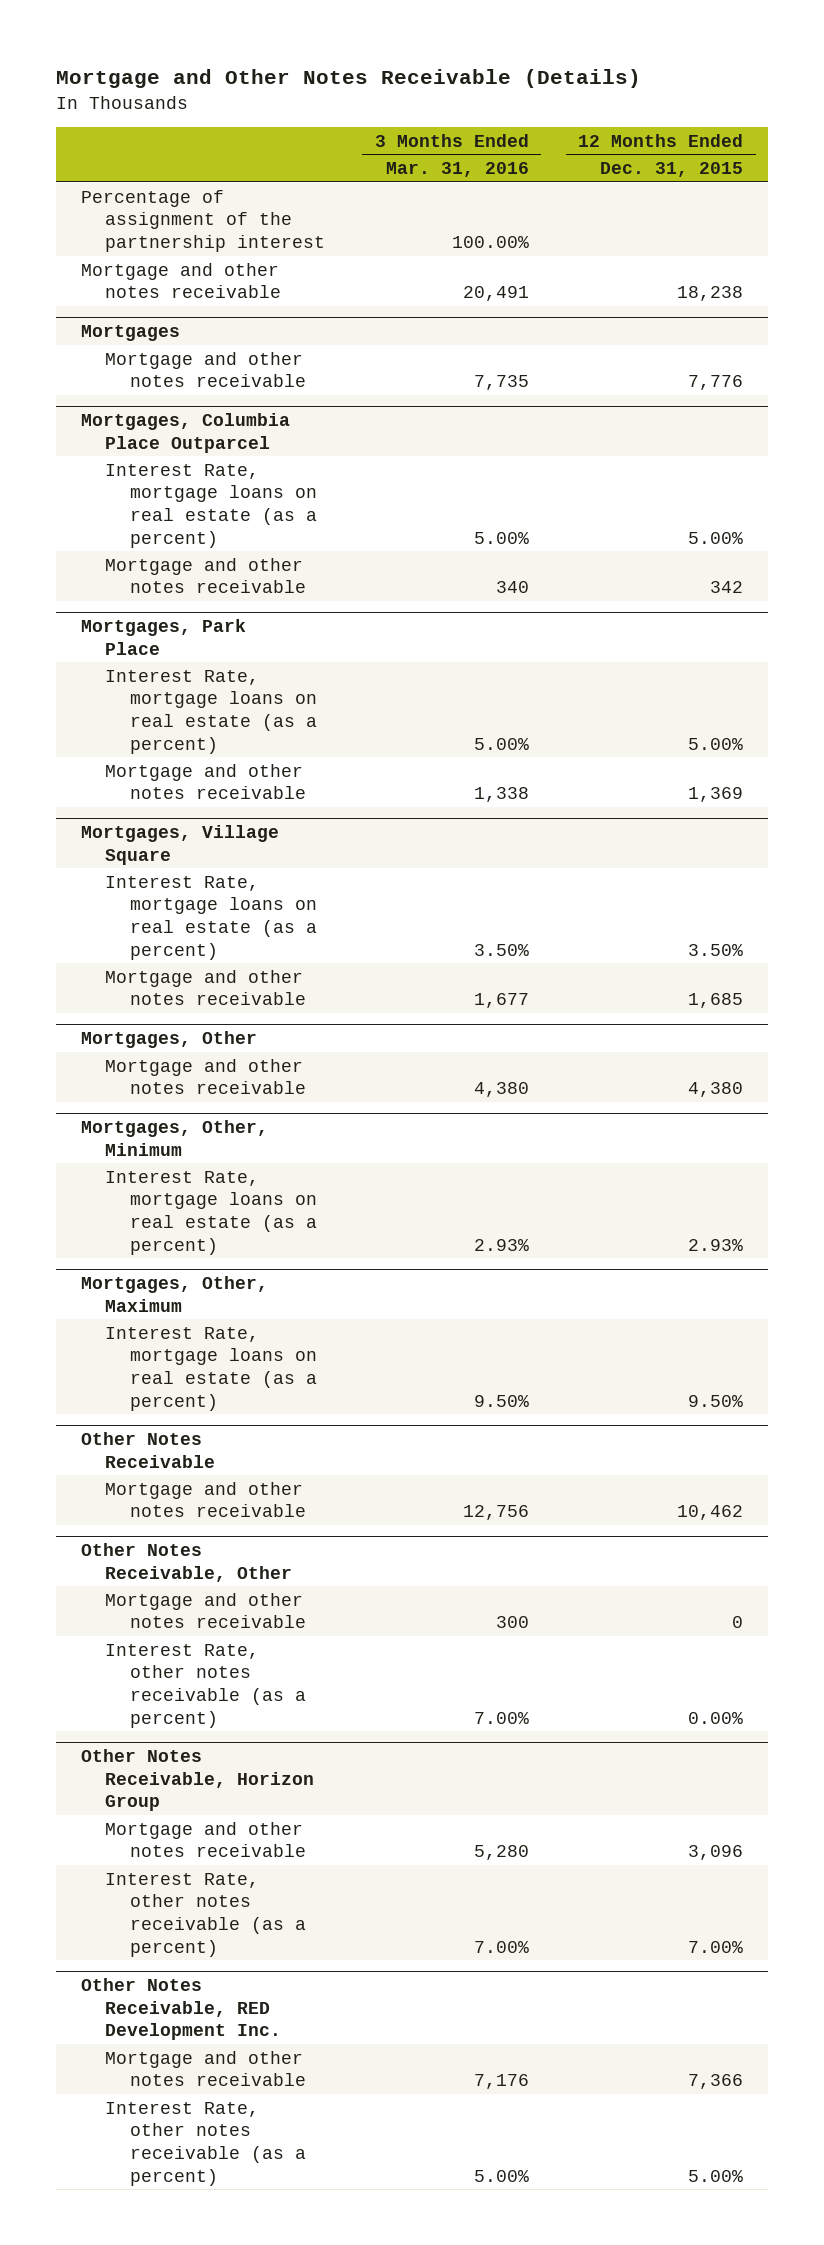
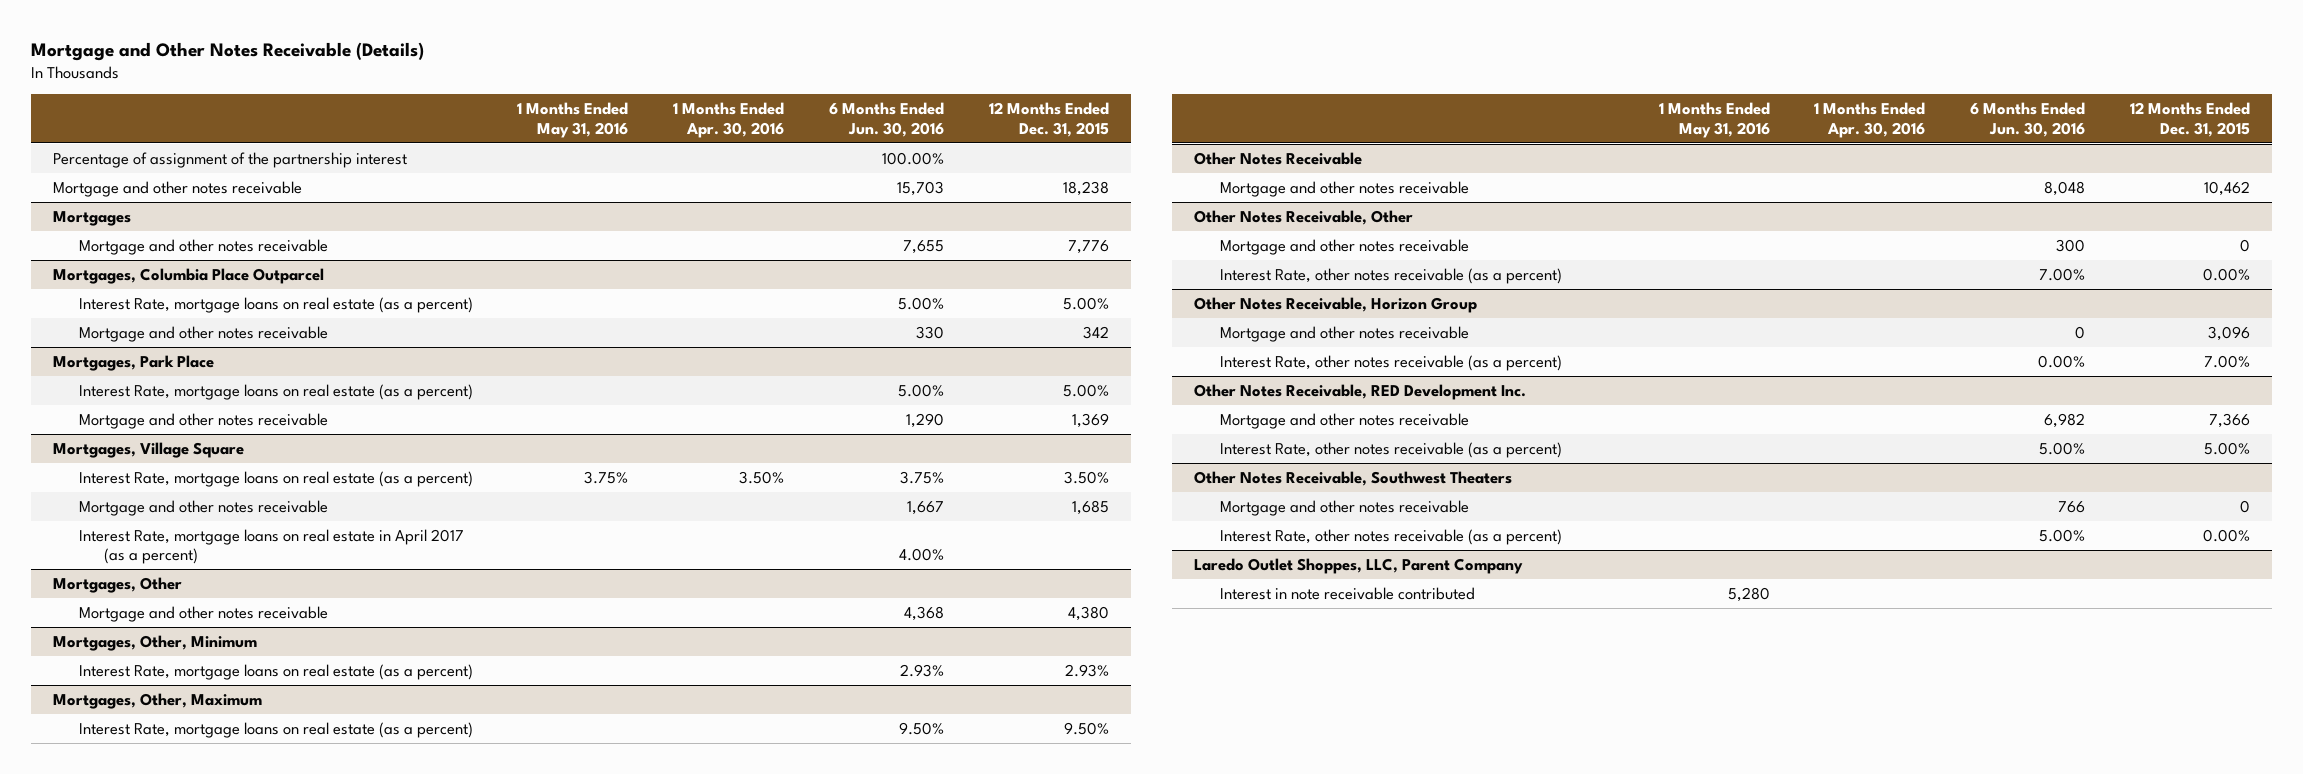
- | 3 Months Ended Mar. 31, 2016 | 12 Months Ended Dec. 31, 2015
+ | 1 Months Ended May 31, 2016 | 1 Months Ended Apr. 30, 2016 | 6 Months Ended Jun. 30, 2016 | 12 Months Ended Dec. 31, 2015
@ Mortgages, Village Square
+ Interest Rate, mortgage loans on real estate in April 2017 (as a percent) | | | 4.00% |
+ Other Notes Receivable, Southwest Theaters
+ Mortgage and other notes receivable | | | 766 | 0
+ Interest Rate, other notes receivable (as a percent) | | | 5.00% | 0.00%
+ Laredo Outlet Shoppes, LLC, Parent Company
+ Interest in note receivable contributed | 5,280 | | |

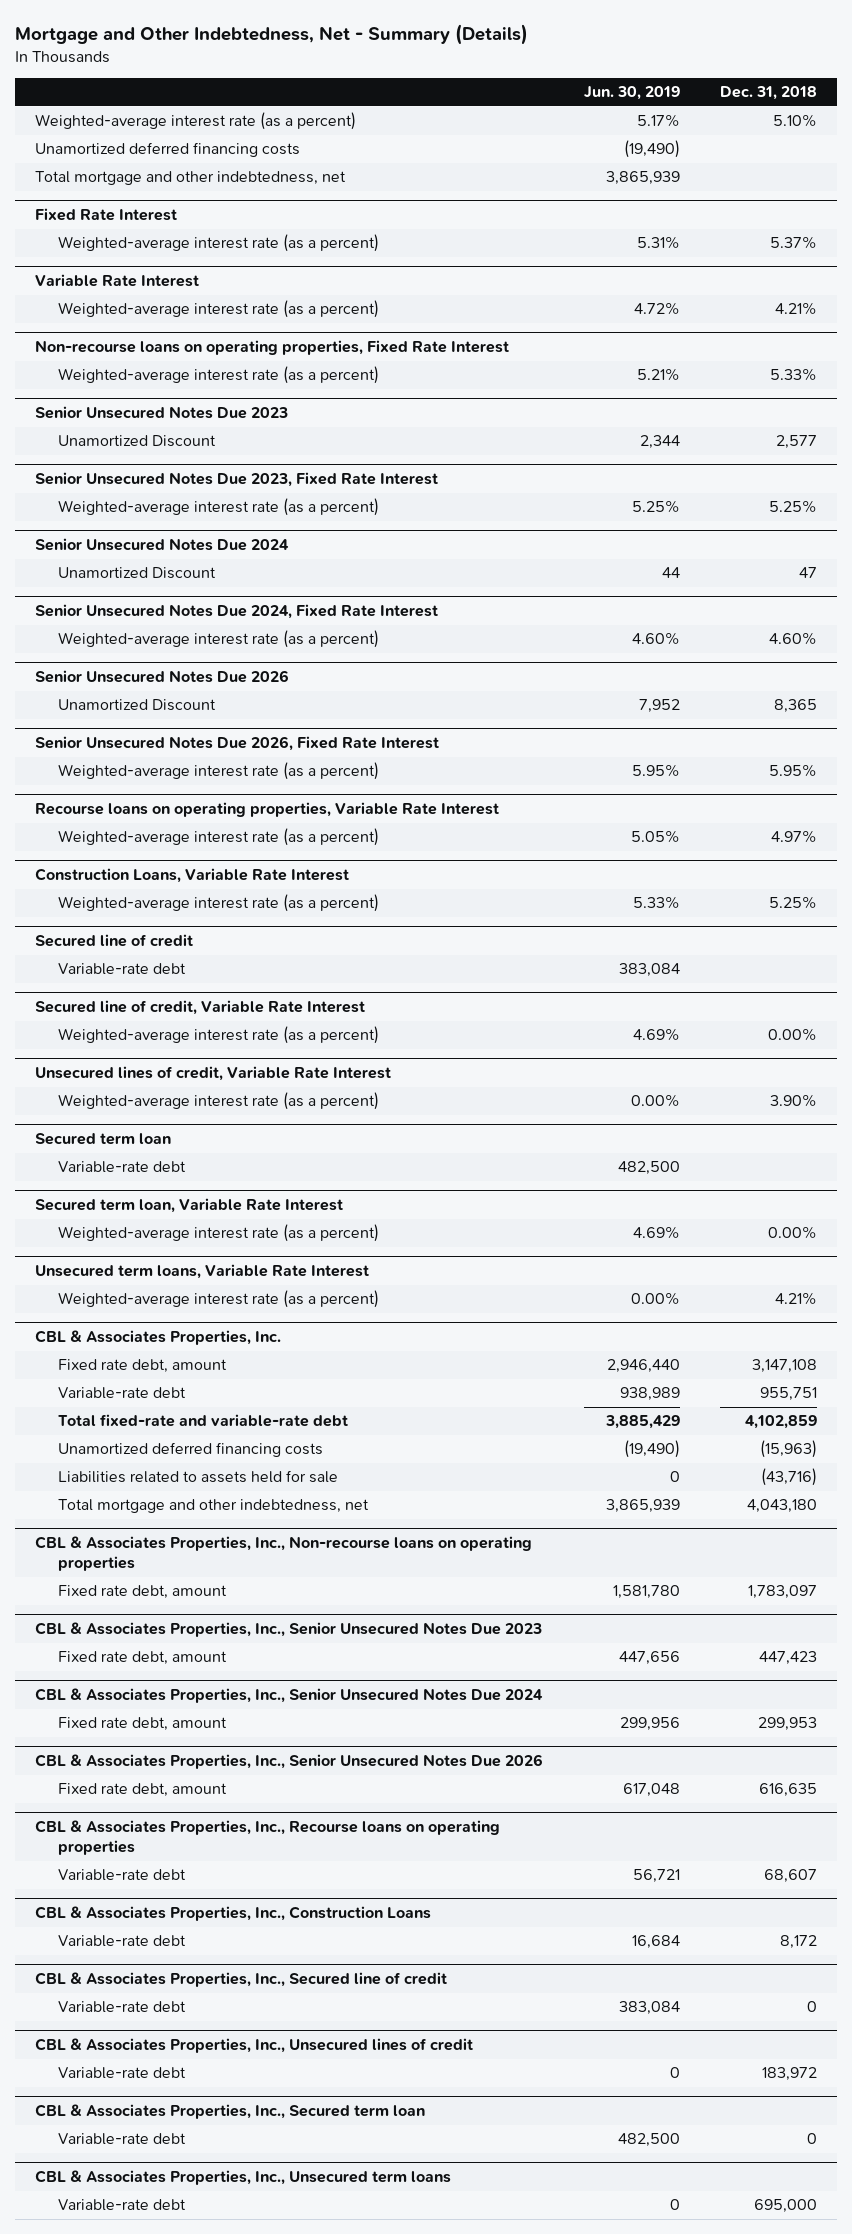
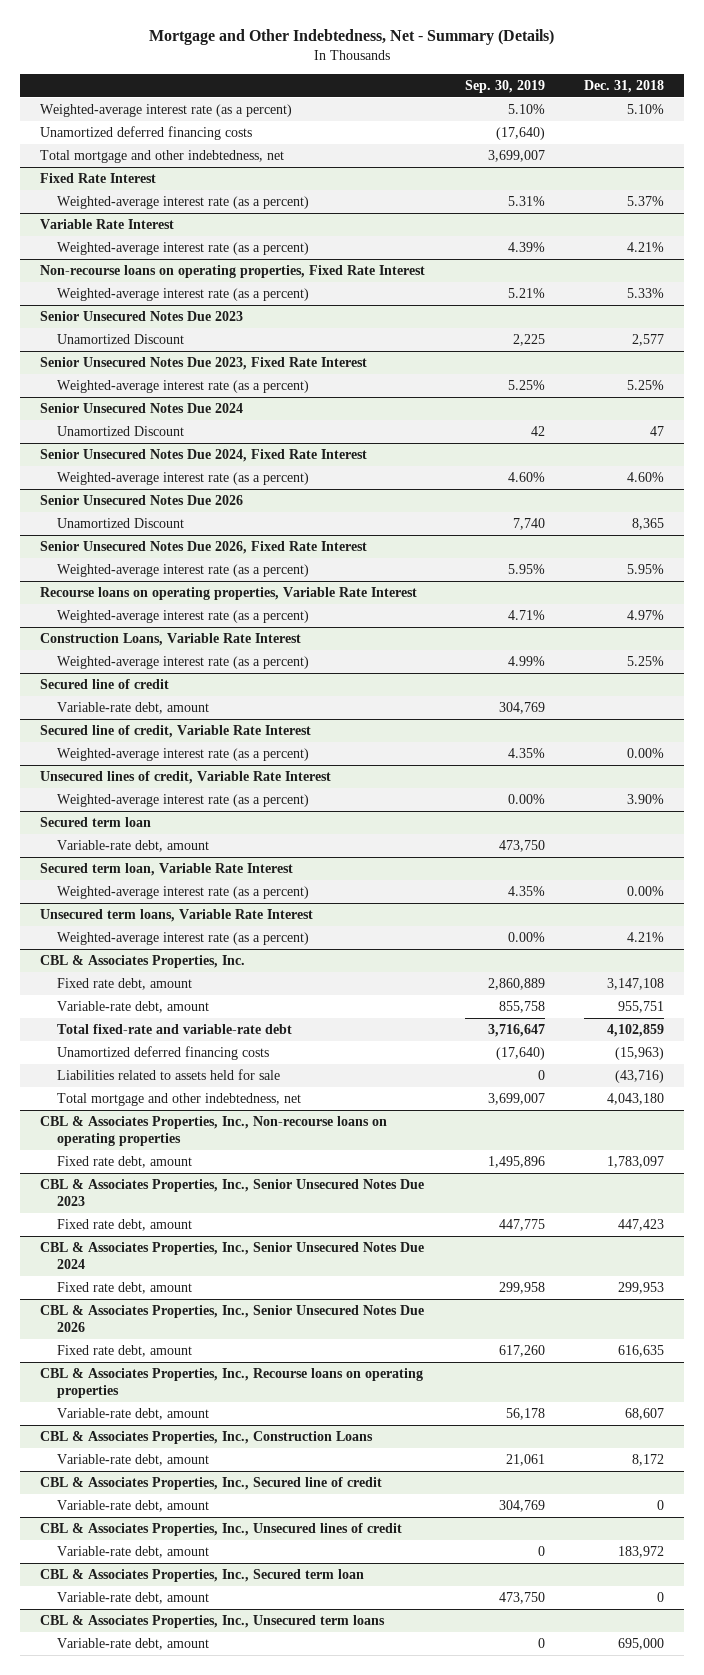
- | Jun. 30, 2019 | Dec. 31, 2018
+ | Sep. 30, 2019 | Dec. 31, 2018
@ Secured line of credit
- Variable-rate debt | 383,084 |
+ Variable-rate debt, amount | 304,769 |
@ Secured term loan
- Variable-rate debt | 482,500 |
+ Variable-rate debt, amount | 473,750 |
@ CBL & Associates Properties, Inc.
- Variable-rate debt | 938,989 | 955,751
+ Variable-rate debt, amount | 855,758 | 955,751
@ CBL & Associates Properties, Inc., Recourse loans on operating properties
- Variable-rate debt | 56,721 | 68,607
+ Variable-rate debt, amount | 56,178 | 68,607
@ CBL & Associates Properties, Inc., Construction Loans
- Variable-rate debt | 16,684 | 8,172
+ Variable-rate debt, amount | 21,061 | 8,172
@ CBL & Associates Properties, Inc., Secured line of credit
- Variable-rate debt | 383,084 | 0
+ Variable-rate debt, amount | 304,769 | 0
@ CBL & Associates Properties, Inc., Unsecured lines of credit
- Variable-rate debt | 0 | 183,972
+ Variable-rate debt, amount | 0 | 183,972
@ CBL & Associates Properties, Inc., Secured term loan
- Variable-rate debt | 482,500 | 0
+ Variable-rate debt, amount | 473,750 | 0
@ CBL & Associates Properties, Inc., Unsecured term loans
- Variable-rate debt | 0 | 695,000
+ Variable-rate debt, amount | 0 | 695,000

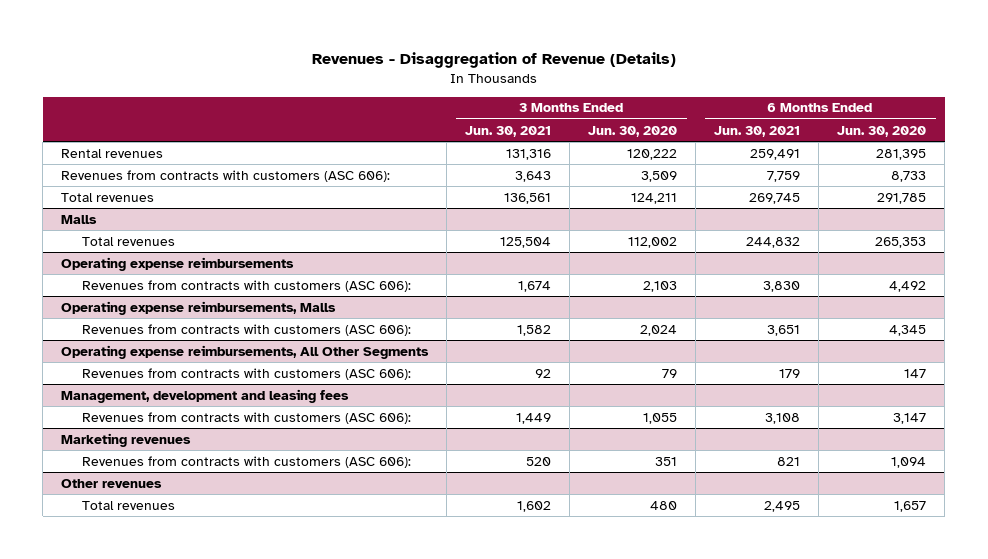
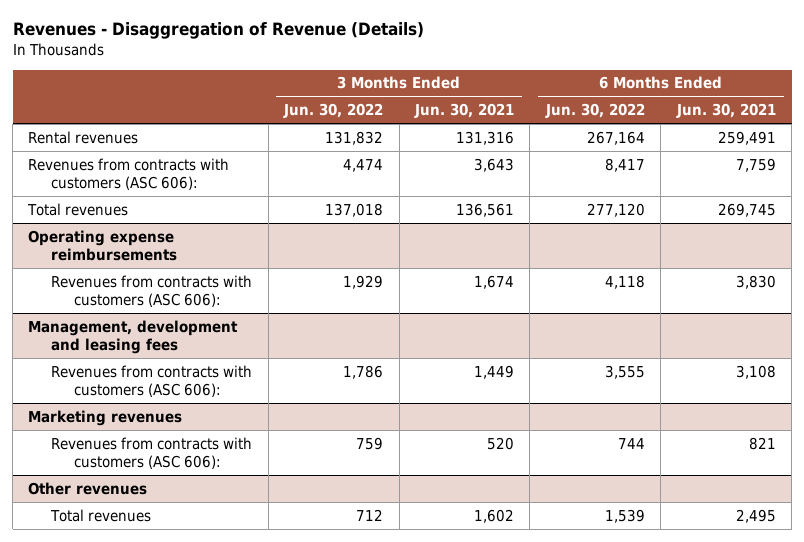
- | 3 Months Ended Jun. 30, 2021 | 3 Months Ended Jun. 30, 2020 | 6 Months Ended Jun. 30, 2021 | 6 Months Ended Jun. 30, 2020
+ | 3 Months Ended Jun. 30, 2022 | 3 Months Ended Jun. 30, 2021 | 6 Months Ended Jun. 30, 2022 | 6 Months Ended Jun. 30, 2021
- Malls
- Total revenues | 125,504 | 112,002 | 244,832 | 265,353
- Operating expense reimbursements, Malls
- Revenues from contracts with customers (ASC 606): | 1,582 | 2,024 | 3,651 | 4,345
- Operating expense reimbursements, All Other Segments
- Revenues from contracts with customers (ASC 606): | 92 | 79 | 179 | 147

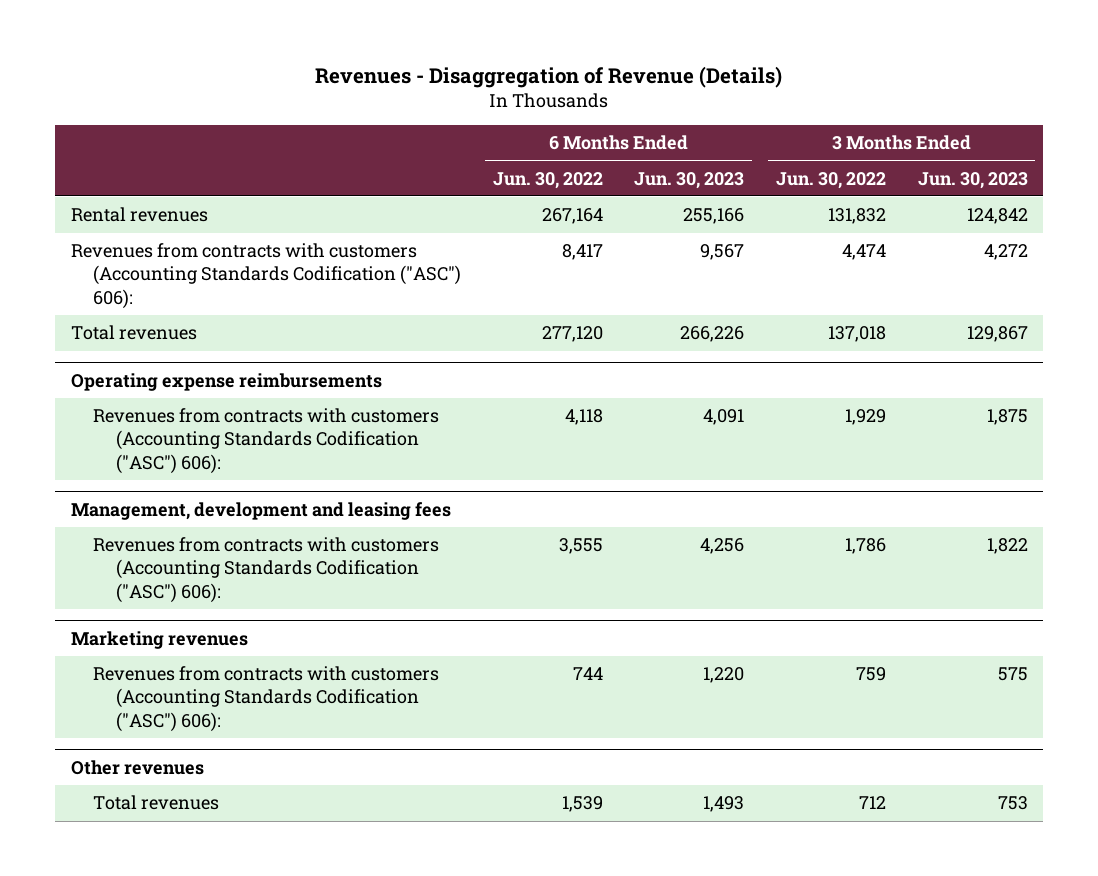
- | 3 Months Ended Jun. 30, 2022 | 3 Months Ended Jun. 30, 2021 | 6 Months Ended Jun. 30, 2022 | 6 Months Ended Jun. 30, 2021
+ | 6 Months Ended Jun. 30, 2022 | 6 Months Ended Jun. 30, 2023 | 3 Months Ended Jun. 30, 2022 | 3 Months Ended Jun. 30, 2023
- Revenues from contracts with customers (ASC 606): | 4,474 | 3,643 | 8,417 | 7,759
+ Revenues from contracts with customers (Accounting Standards Codification ("ASC") 606): | 8,417 | 9,567 | 4,474 | 4,272
@ Operating expense reimbursements
- Revenues from contracts with customers (ASC 606): | 1,929 | 1,674 | 4,118 | 3,830
+ Revenues from contracts with customers (Accounting Standards Codification ("ASC") 606): | 4,118 | 4,091 | 1,929 | 1,875
@ Management, development and leasing fees
- Revenues from contracts with customers (ASC 606): | 1,786 | 1,449 | 3,555 | 3,108
+ Revenues from contracts with customers (Accounting Standards Codification ("ASC") 606): | 3,555 | 4,256 | 1,786 | 1,822
@ Marketing revenues
- Revenues from contracts with customers (ASC 606): | 759 | 520 | 744 | 821
+ Revenues from contracts with customers (Accounting Standards Codification ("ASC") 606): | 744 | 1,220 | 759 | 575

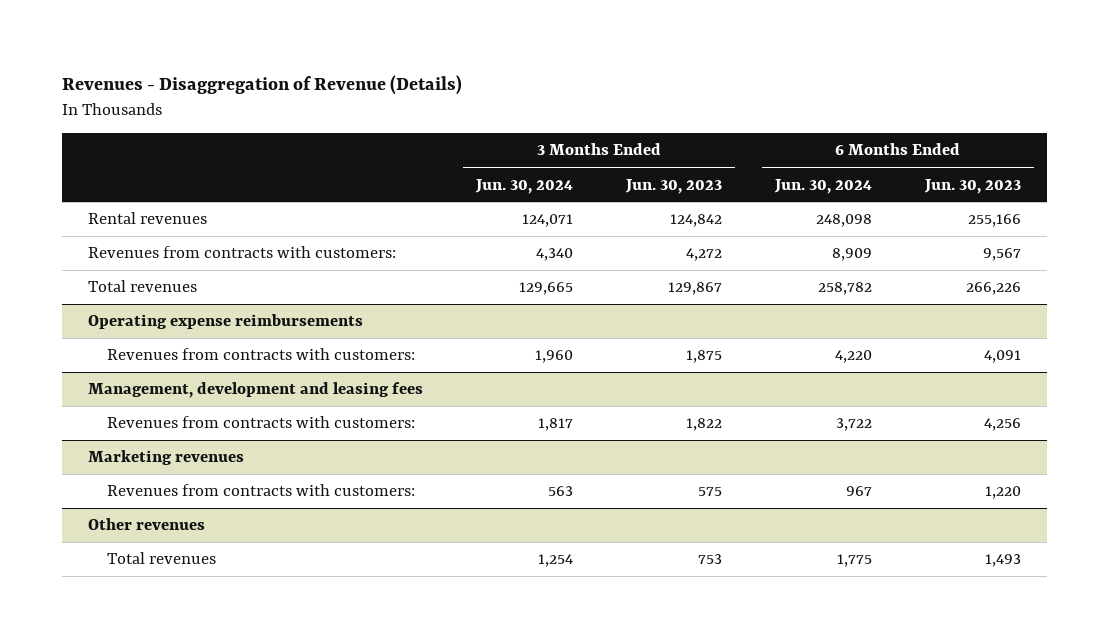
- | 6 Months Ended Jun. 30, 2022 | 6 Months Ended Jun. 30, 2023 | 3 Months Ended Jun. 30, 2022 | 3 Months Ended Jun. 30, 2023
+ | 3 Months Ended Jun. 30, 2024 | 3 Months Ended Jun. 30, 2023 | 6 Months Ended Jun. 30, 2024 | 6 Months Ended Jun. 30, 2023
- Revenues from contracts with customers (Accounting Standards Codification ("ASC") 606): | 8,417 | 9,567 | 4,474 | 4,272
+ Revenues from contracts with customers: | 4,340 | 4,272 | 8,909 | 9,567
@ Operating expense reimbursements
- Revenues from contracts with customers (Accounting Standards Codification ("ASC") 606): | 4,118 | 4,091 | 1,929 | 1,875
+ Revenues from contracts with customers: | 1,960 | 1,875 | 4,220 | 4,091
@ Management, development and leasing fees
- Revenues from contracts with customers (Accounting Standards Codification ("ASC") 606): | 3,555 | 4,256 | 1,786 | 1,822
+ Revenues from contracts with customers: | 1,817 | 1,822 | 3,722 | 4,256
@ Marketing revenues
- Revenues from contracts with customers (Accounting Standards Codification ("ASC") 606): | 744 | 1,220 | 759 | 575
+ Revenues from contracts with customers: | 563 | 575 | 967 | 1,220

